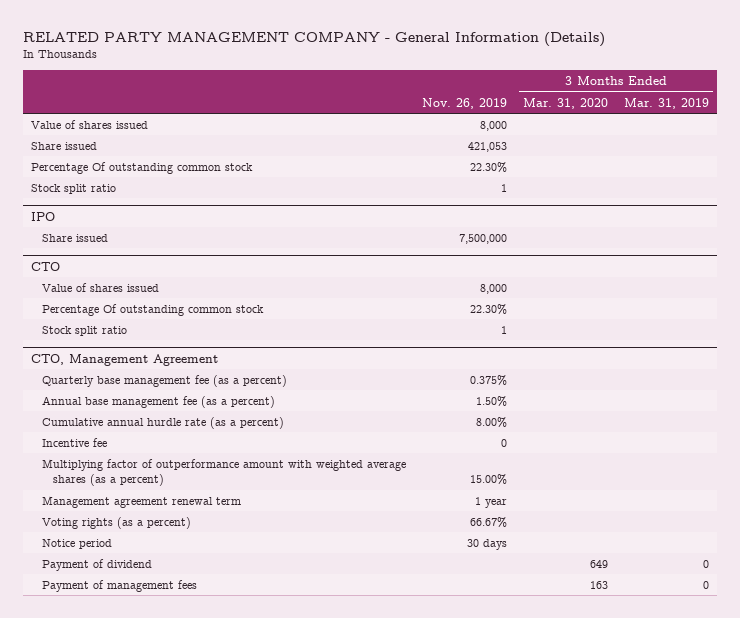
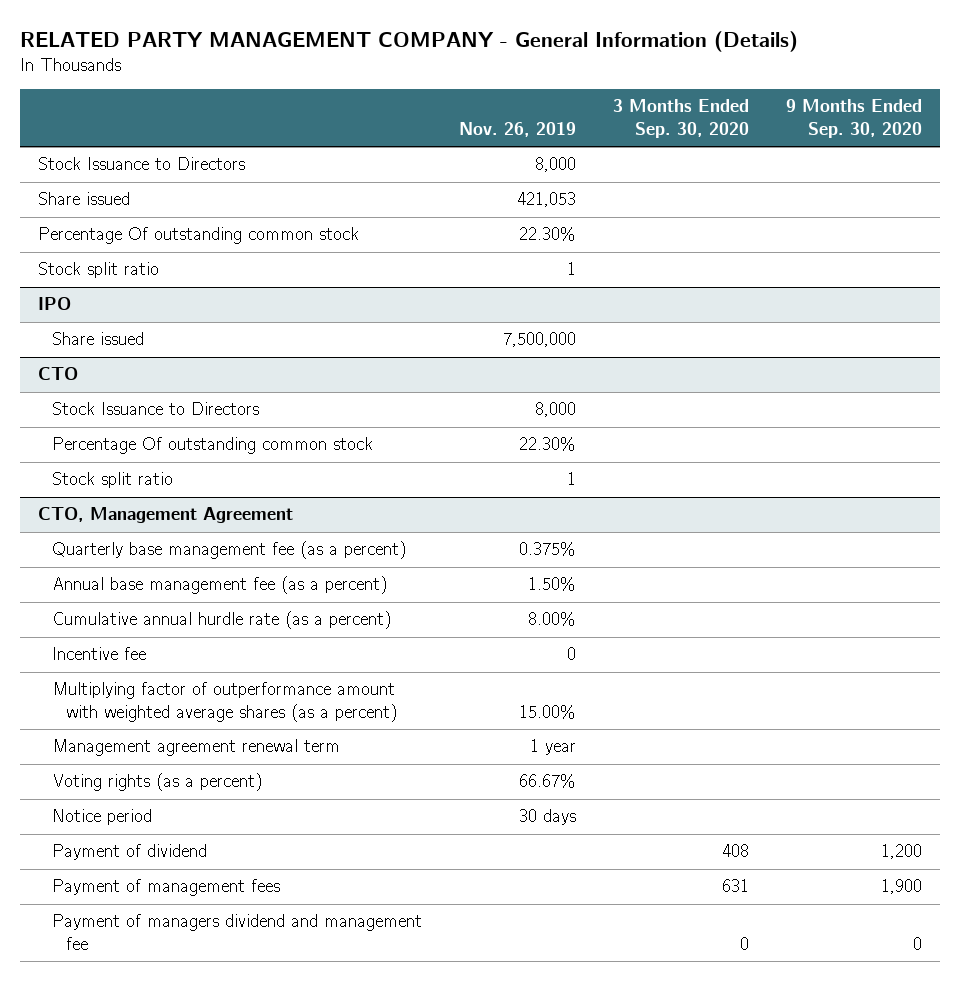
- | Nov. 26, 2019 | 3 Months Ended Mar. 31, 2020 | 3 Months Ended Mar. 31, 2019
+ | Nov. 26, 2019 | 3 Months Ended Sep. 30, 2020 | 9 Months Ended Sep. 30, 2020
- Value of shares issued | 8,000 | |
+ Stock Issuance to Directors | 8,000 | |
@ CTO
- Value of shares issued | 8,000 | |
+ Stock Issuance to Directors | 8,000 | |
@ CTO, Management Agreement
+ Payment of managers dividend and management fee | | 0 | 0

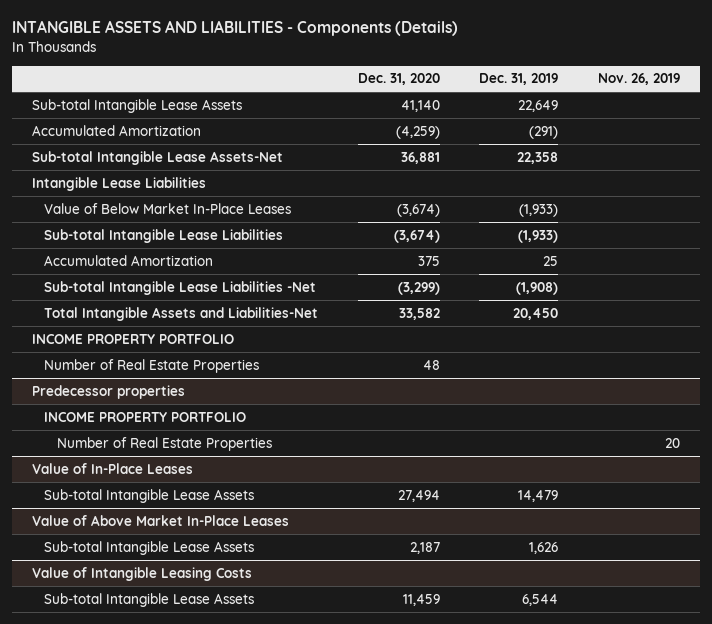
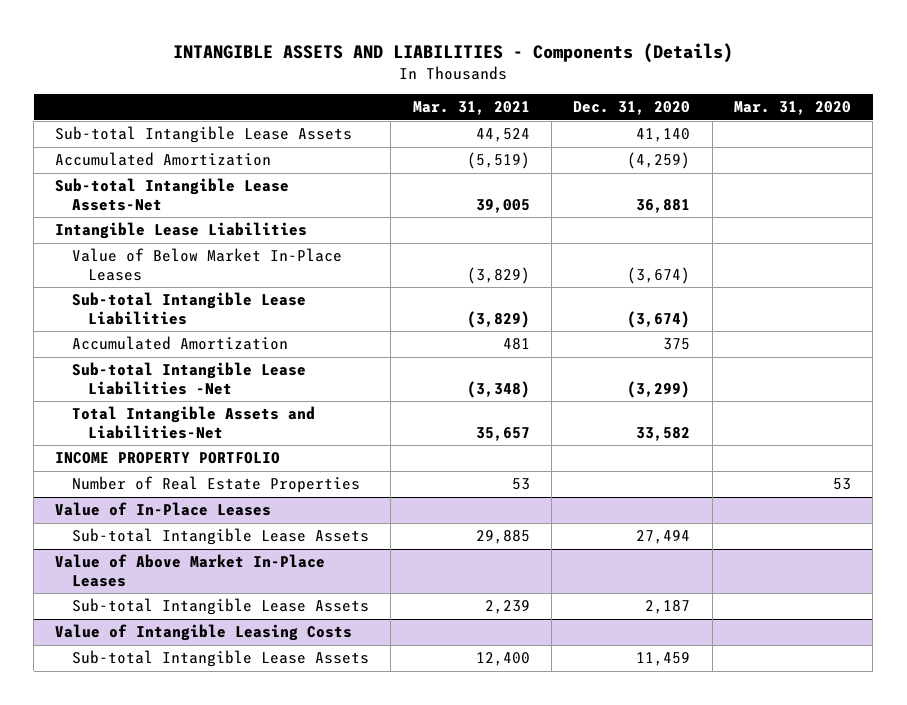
- | Dec. 31, 2020 | Dec. 31, 2019 | Nov. 26, 2019
+ | Mar. 31, 2021 | Dec. 31, 2020 | Mar. 31, 2020
- Number of Real Estate Properties | 48 | |
- Predecessor properties
- INCOME PROPERTY PORTFOLIO

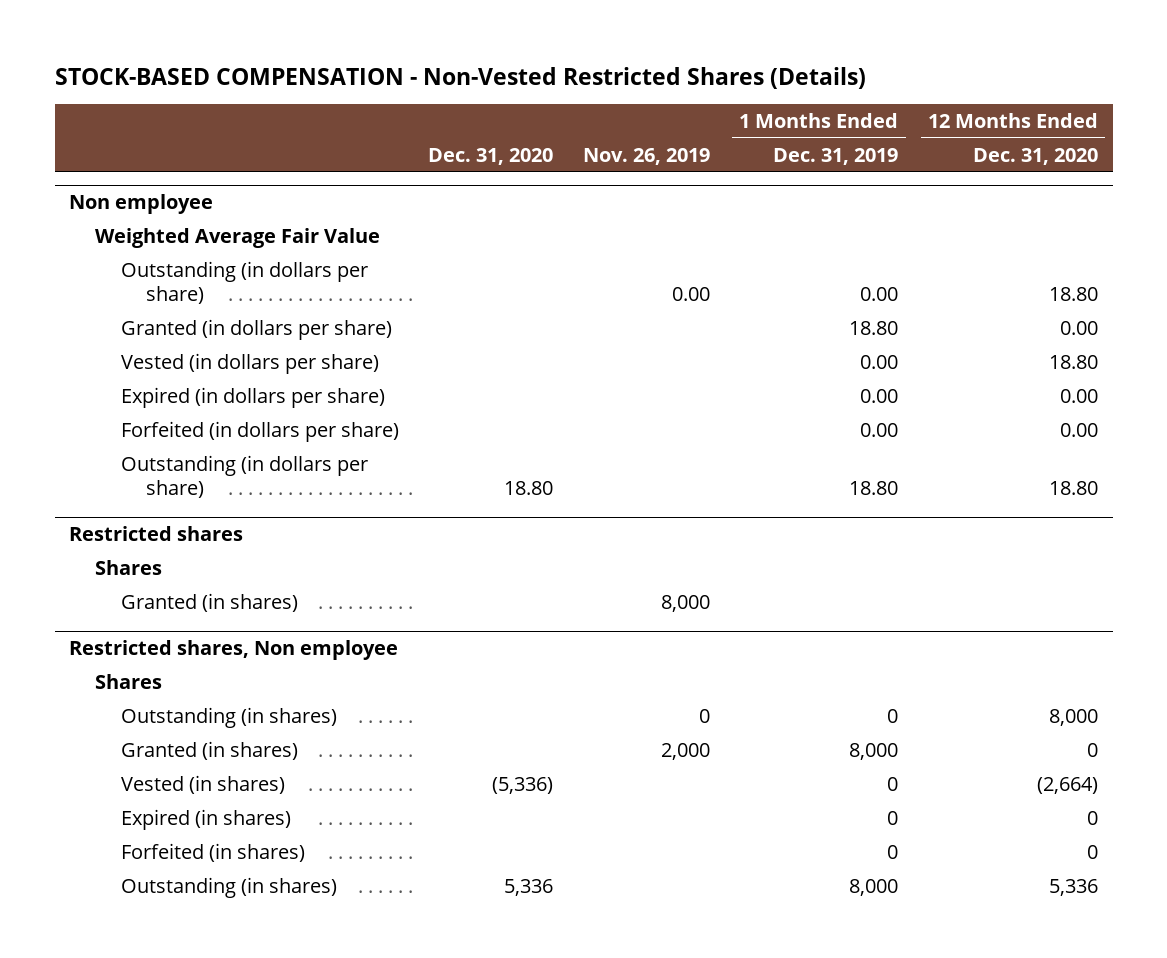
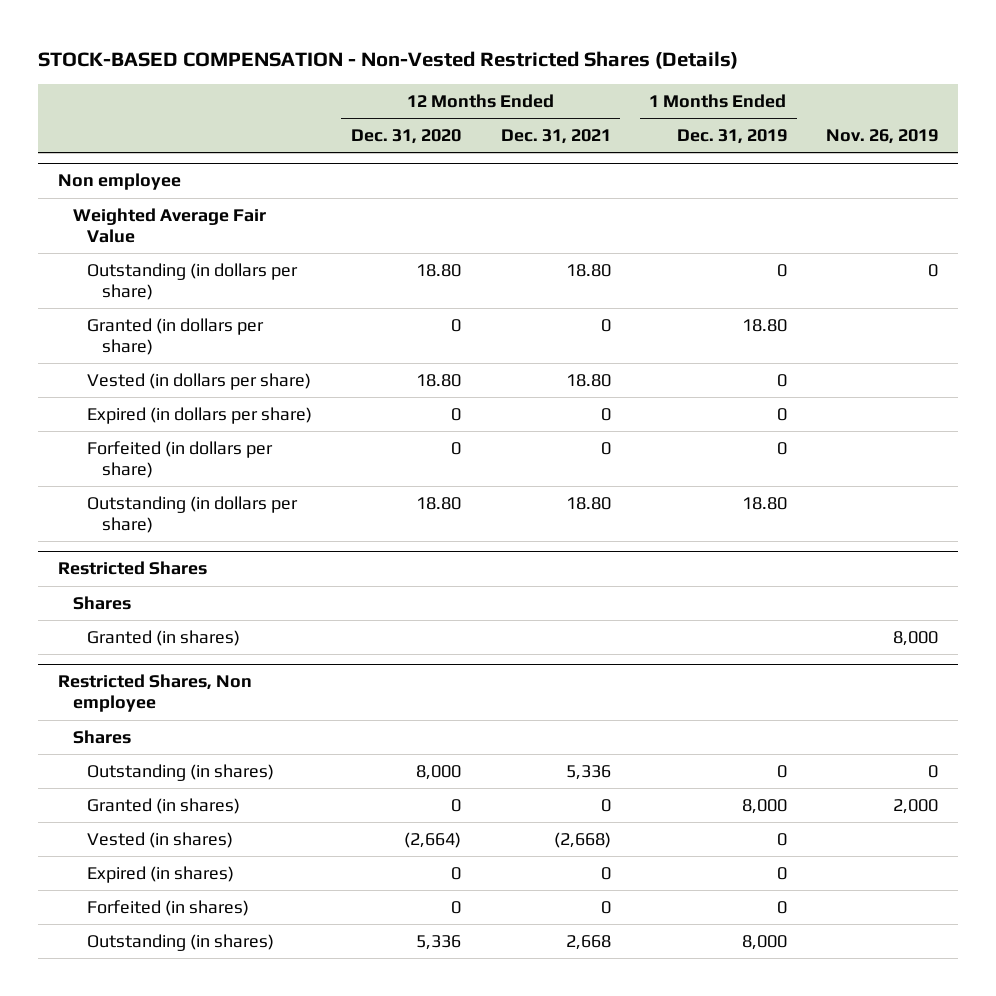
- | Dec. 31, 2020 | Nov. 26, 2019 | 1 Months Ended Dec. 31, 2019 | 12 Months Ended Dec. 31, 2020
+ | 12 Months Ended Dec. 31, 2020 | 12 Months Ended Dec. 31, 2021 | 1 Months Ended Dec. 31, 2019 | Nov. 26, 2019
@ Non employee
- Outstanding (in dollars per share) | | 0.00 | 0.00 | 18.80
- Granted (in dollars per share) | | | 18.80 | 0.00
- Vested (in dollars per share) | | | 0.00 | 18.80
- Expired (in dollars per share) | | | 0.00 | 0.00
- Forfeited (in dollars per share) | | | 0.00 | 0.00
+ Outstanding (in dollars per share) | 18.80 | 18.80 | 0 | 0
+ Granted (in dollars per share) | 0 | 0 | 18.80 |
+ Vested (in dollars per share) | 18.80 | 18.80 | 0 |
+ Expired (in dollars per share) | 0 | 0 | 0 |
+ Forfeited (in dollars per share) | 0 | 0 | 0 |
- Restricted shares
+ Restricted Shares
- Restricted shares, Non employee
+ Restricted Shares, Non employee

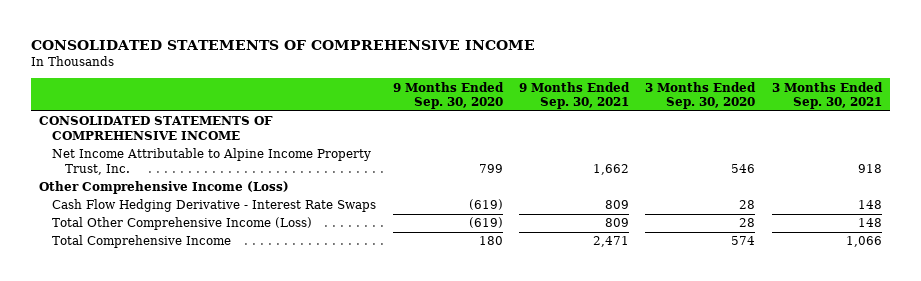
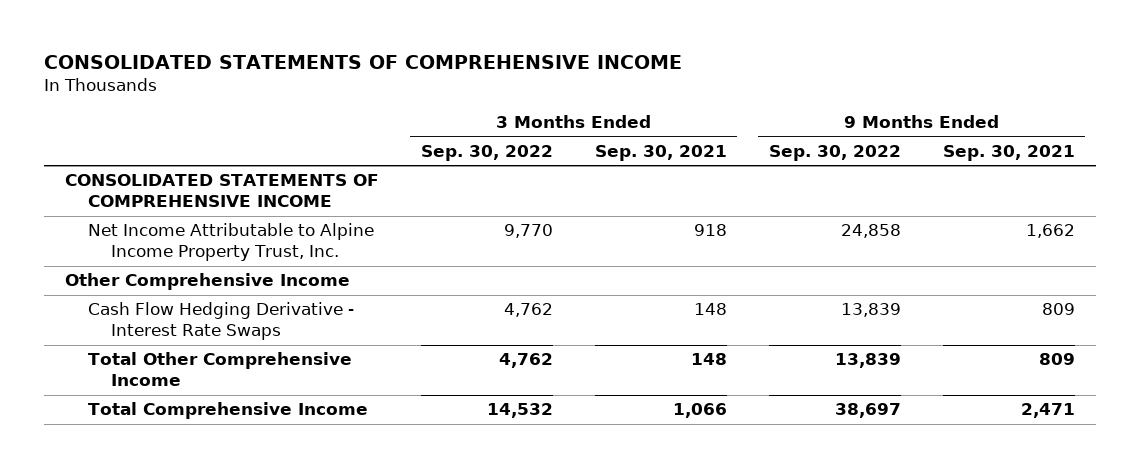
- | 9 Months Ended Sep. 30, 2020 | 9 Months Ended Sep. 30, 2021 | 3 Months Ended Sep. 30, 2020 | 3 Months Ended Sep. 30, 2021
+ | 3 Months Ended Sep. 30, 2022 | 3 Months Ended Sep. 30, 2021 | 9 Months Ended Sep. 30, 2022 | 9 Months Ended Sep. 30, 2021
- Other Comprehensive Income (Loss)
+ Other Comprehensive Income
- Total Other Comprehensive Income (Loss) | (619) | 809 | 28 | 148
+ Total Other Comprehensive Income | 4,762 | 148 | 13,839 | 809

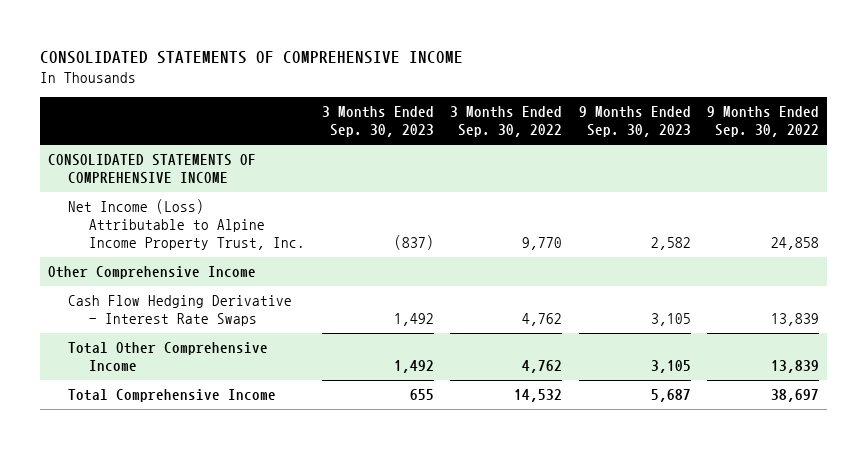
- | 3 Months Ended Sep. 30, 2022 | 3 Months Ended Sep. 30, 2021 | 9 Months Ended Sep. 30, 2022 | 9 Months Ended Sep. 30, 2021
+ | 3 Months Ended Sep. 30, 2023 | 3 Months Ended Sep. 30, 2022 | 9 Months Ended Sep. 30, 2023 | 9 Months Ended Sep. 30, 2022
- Net Income Attributable to Alpine Income Property Trust, Inc. | 9,770 | 918 | 24,858 | 1,662
+ Net Income (Loss) Attributable to Alpine Income Property Trust, Inc. | (837) | 9,770 | 2,582 | 24,858

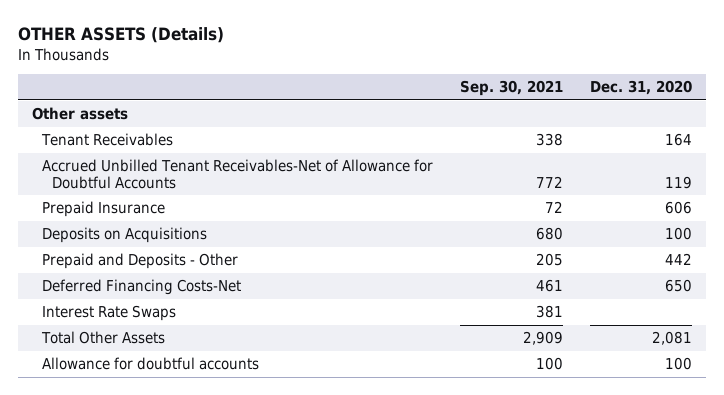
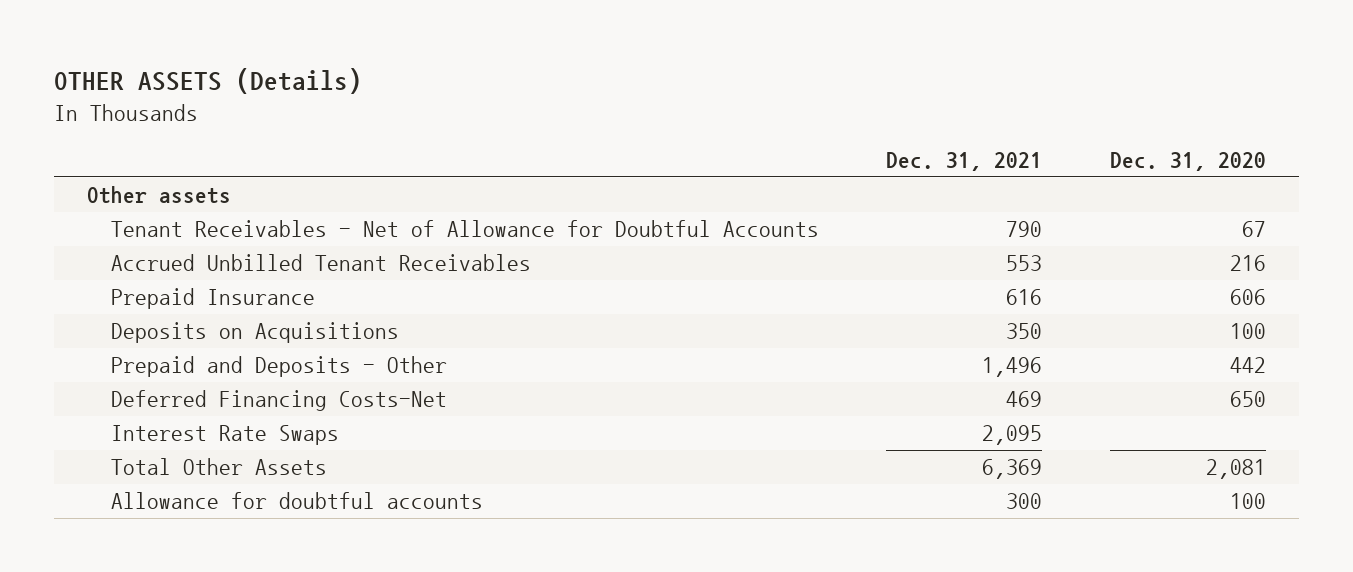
- | Sep. 30, 2021 | Dec. 31, 2020
+ | Dec. 31, 2021 | Dec. 31, 2020
- Tenant Receivables | 338 | 164
- Accrued Unbilled Tenant Receivables-Net of Allowance for Doubtful Accounts | 772 | 119
+ Tenant Receivables - Net of Allowance for Doubtful Accounts | 790 | 67
+ Accrued Unbilled Tenant Receivables | 553 | 216

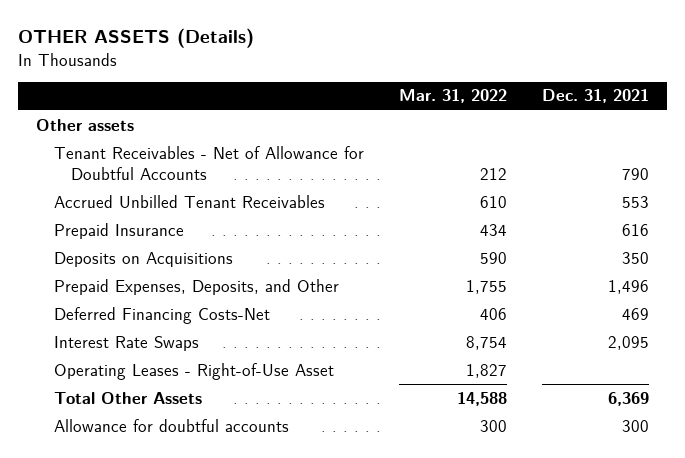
- | Dec. 31, 2021 | Dec. 31, 2020
+ | Mar. 31, 2022 | Dec. 31, 2021
- Prepaid and Deposits - Other | 1,496 | 442
+ Prepaid Expenses, Deposits, and Other | 1,755 | 1,496
+ Operating Leases - Right-of-Use Asset | 1,827 |

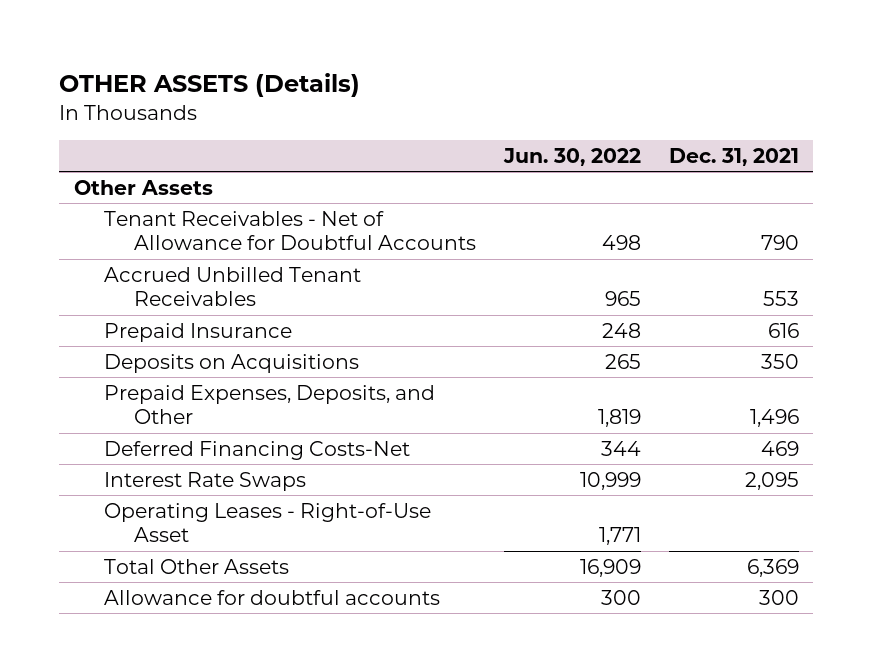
- | Mar. 31, 2022 | Dec. 31, 2021
+ | Jun. 30, 2022 | Dec. 31, 2021
- Other assets
+ Other Assets

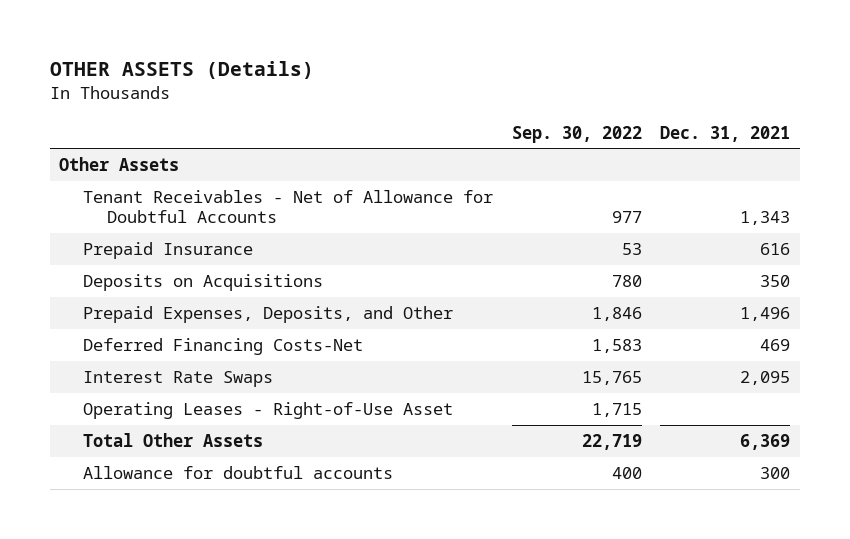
- | Jun. 30, 2022 | Dec. 31, 2021
+ | Sep. 30, 2022 | Dec. 31, 2021
- Tenant Receivables - Net of Allowance for Doubtful Accounts | 498 | 790
- Accrued Unbilled Tenant Receivables | 965 | 553
+ Tenant Receivables - Net of Allowance for Doubtful Accounts | 977 | 1,343

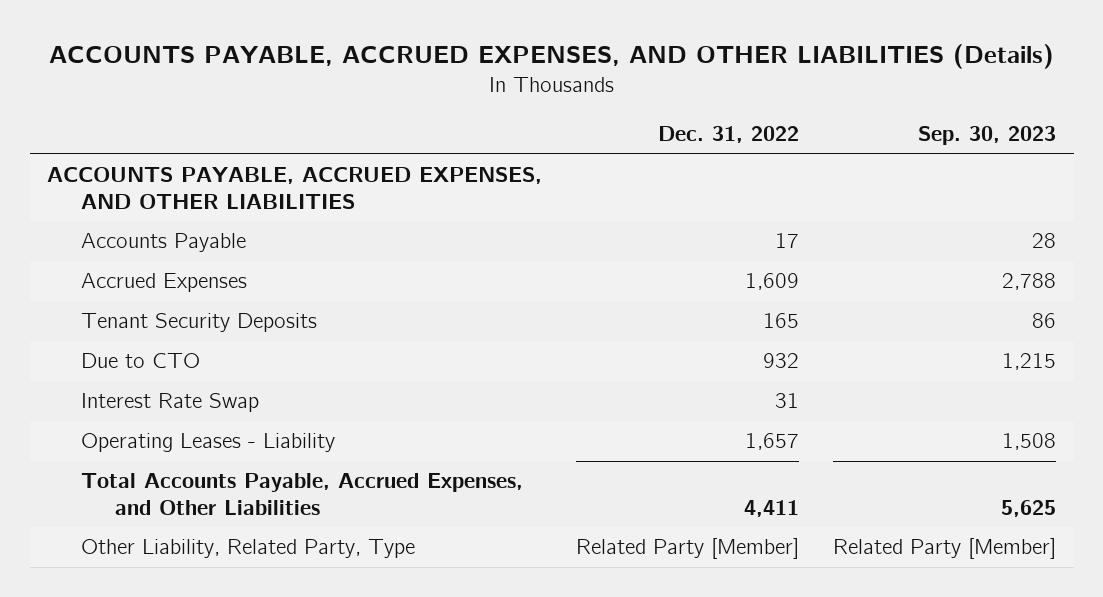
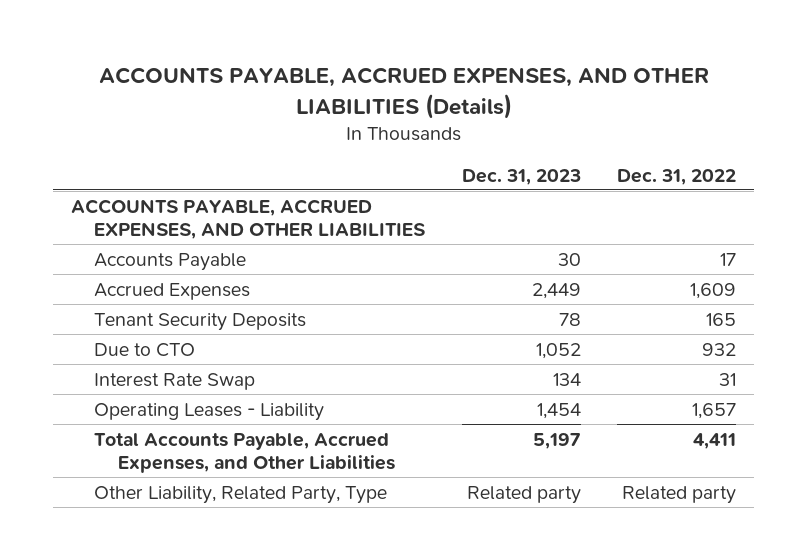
- | Dec. 31, 2022 | Sep. 30, 2023
+ | Dec. 31, 2023 | Dec. 31, 2022
- Other Liability, Related Party, Type | Related Party [Member] | Related Party [Member]
+ Other Liability, Related Party, Type | Related party | Related party

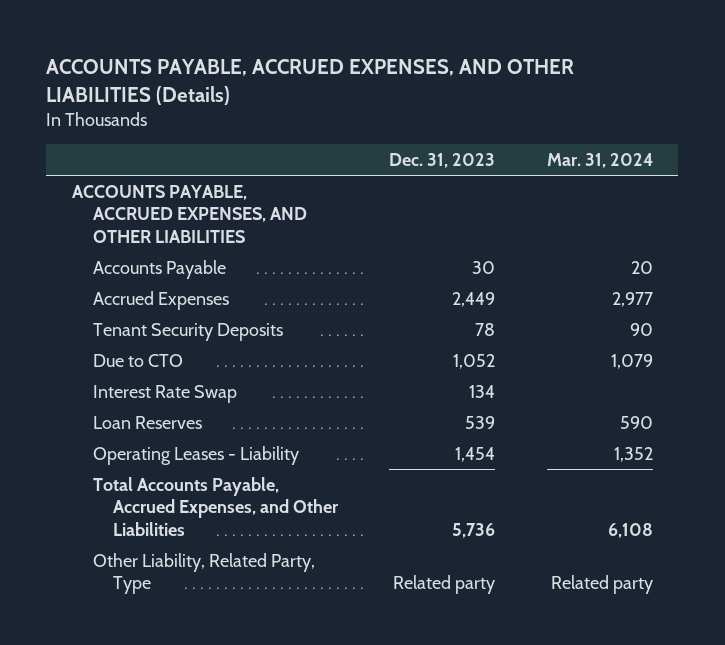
- | Dec. 31, 2023 | Dec. 31, 2022
+ | Dec. 31, 2023 | Mar. 31, 2024
+ Loan Reserves | 539 | 590
- Total Accounts Payable, Accrued Expenses, and Other Liabilities | 5,197 | 4,411
+ Total Accounts Payable, Accrued Expenses, and Other Liabilities | 5,736 | 6,108

